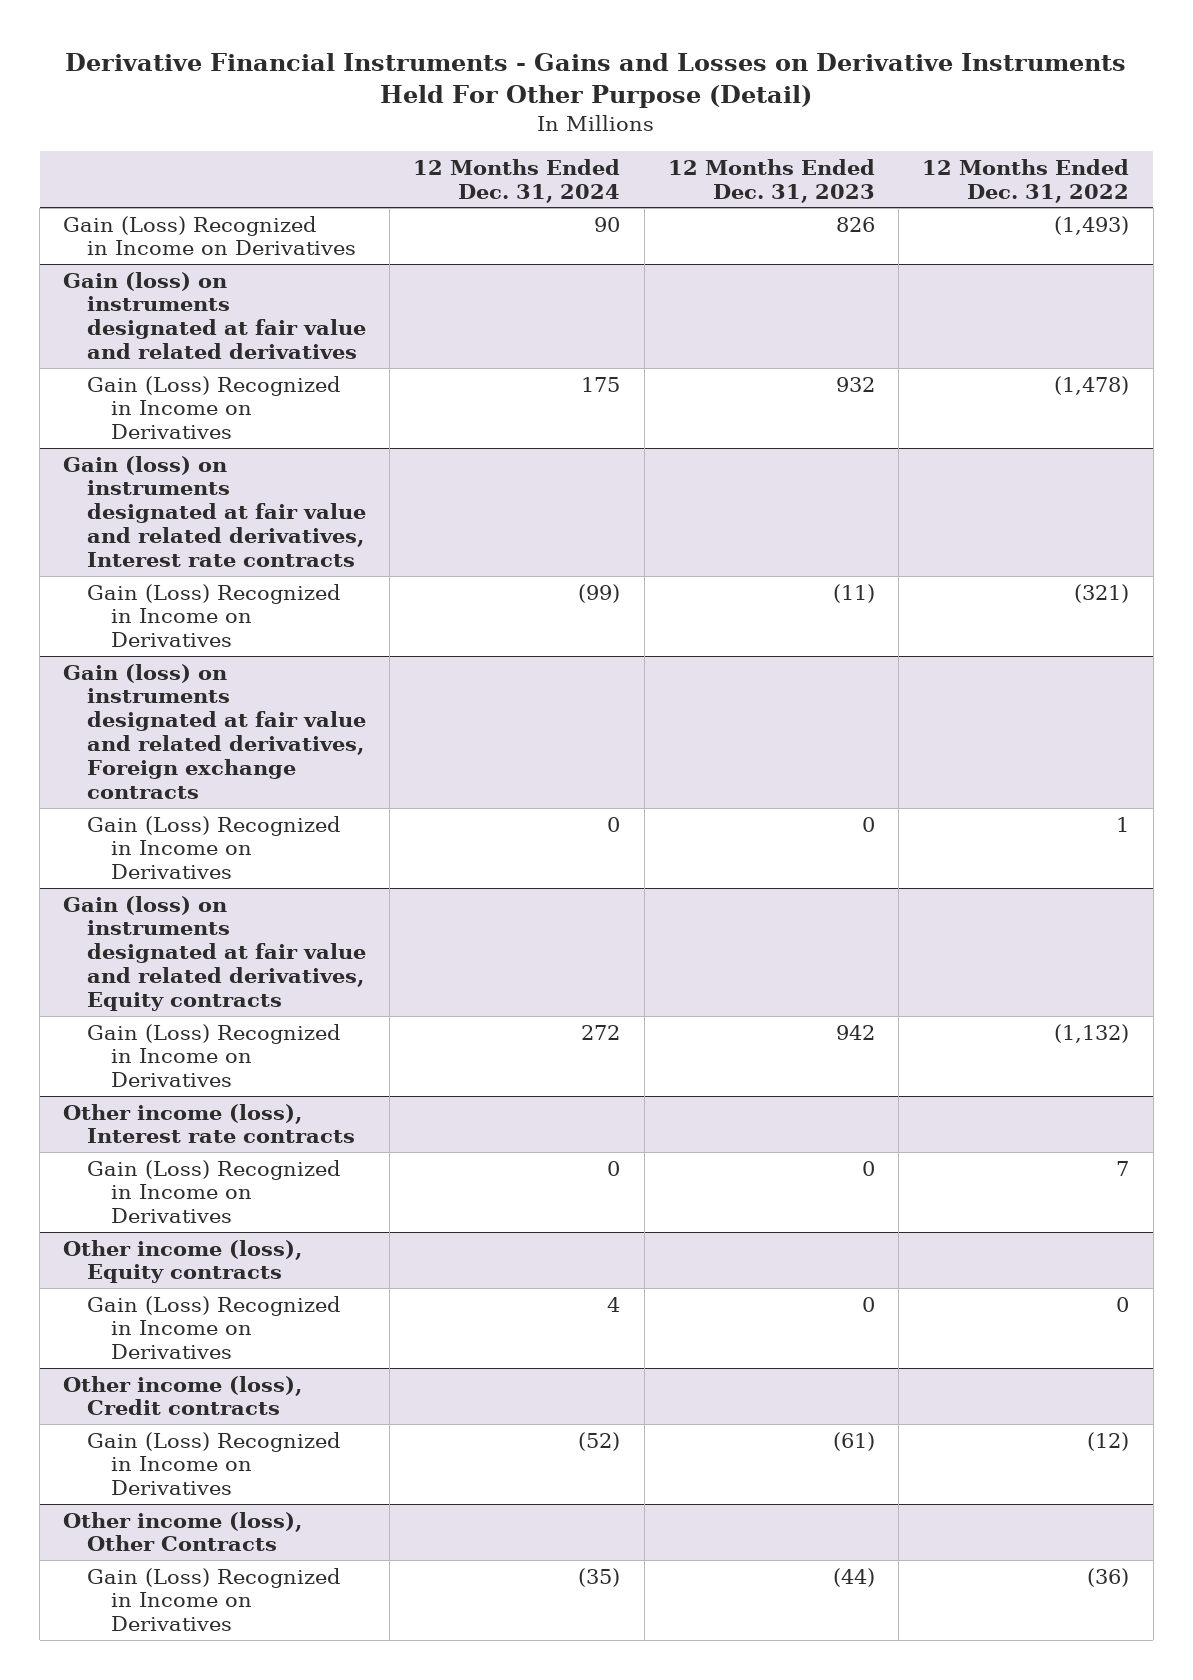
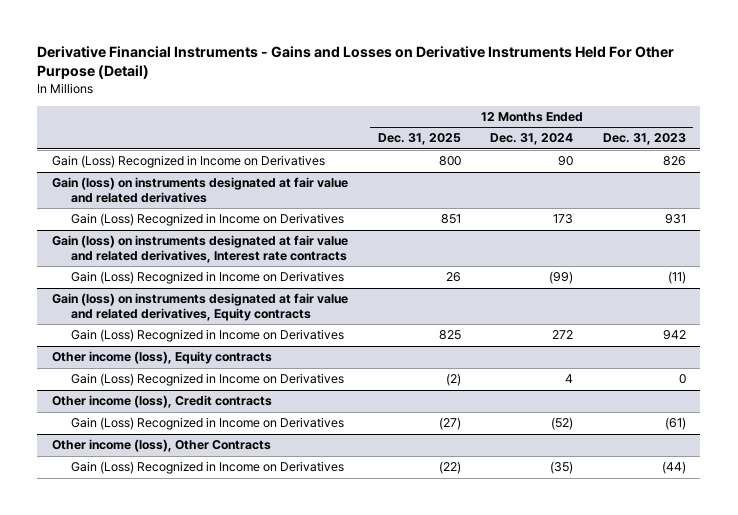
- | 12 Months Ended Dec. 31, 2024 | 12 Months Ended Dec. 31, 2023 | 12 Months Ended Dec. 31, 2022
+ | 12 Months Ended Dec. 31, 2025 | 12 Months Ended Dec. 31, 2024 | 12 Months Ended Dec. 31, 2023
@ Gain (loss) on instruments designated at fair value and related derivatives
- Gain (Loss) Recognized in Income on Derivatives | 175 | 932 | (1,478)
+ Gain (Loss) Recognized in Income on Derivatives | 851 | 173 | 931
- Gain (loss) on instruments designated at fair value and related derivatives, Foreign exchange contracts
- Gain (Loss) Recognized in Income on Derivatives | 0 | 0 | 1
- Other income (loss), Interest rate contracts
- Gain (Loss) Recognized in Income on Derivatives | 0 | 0 | 7

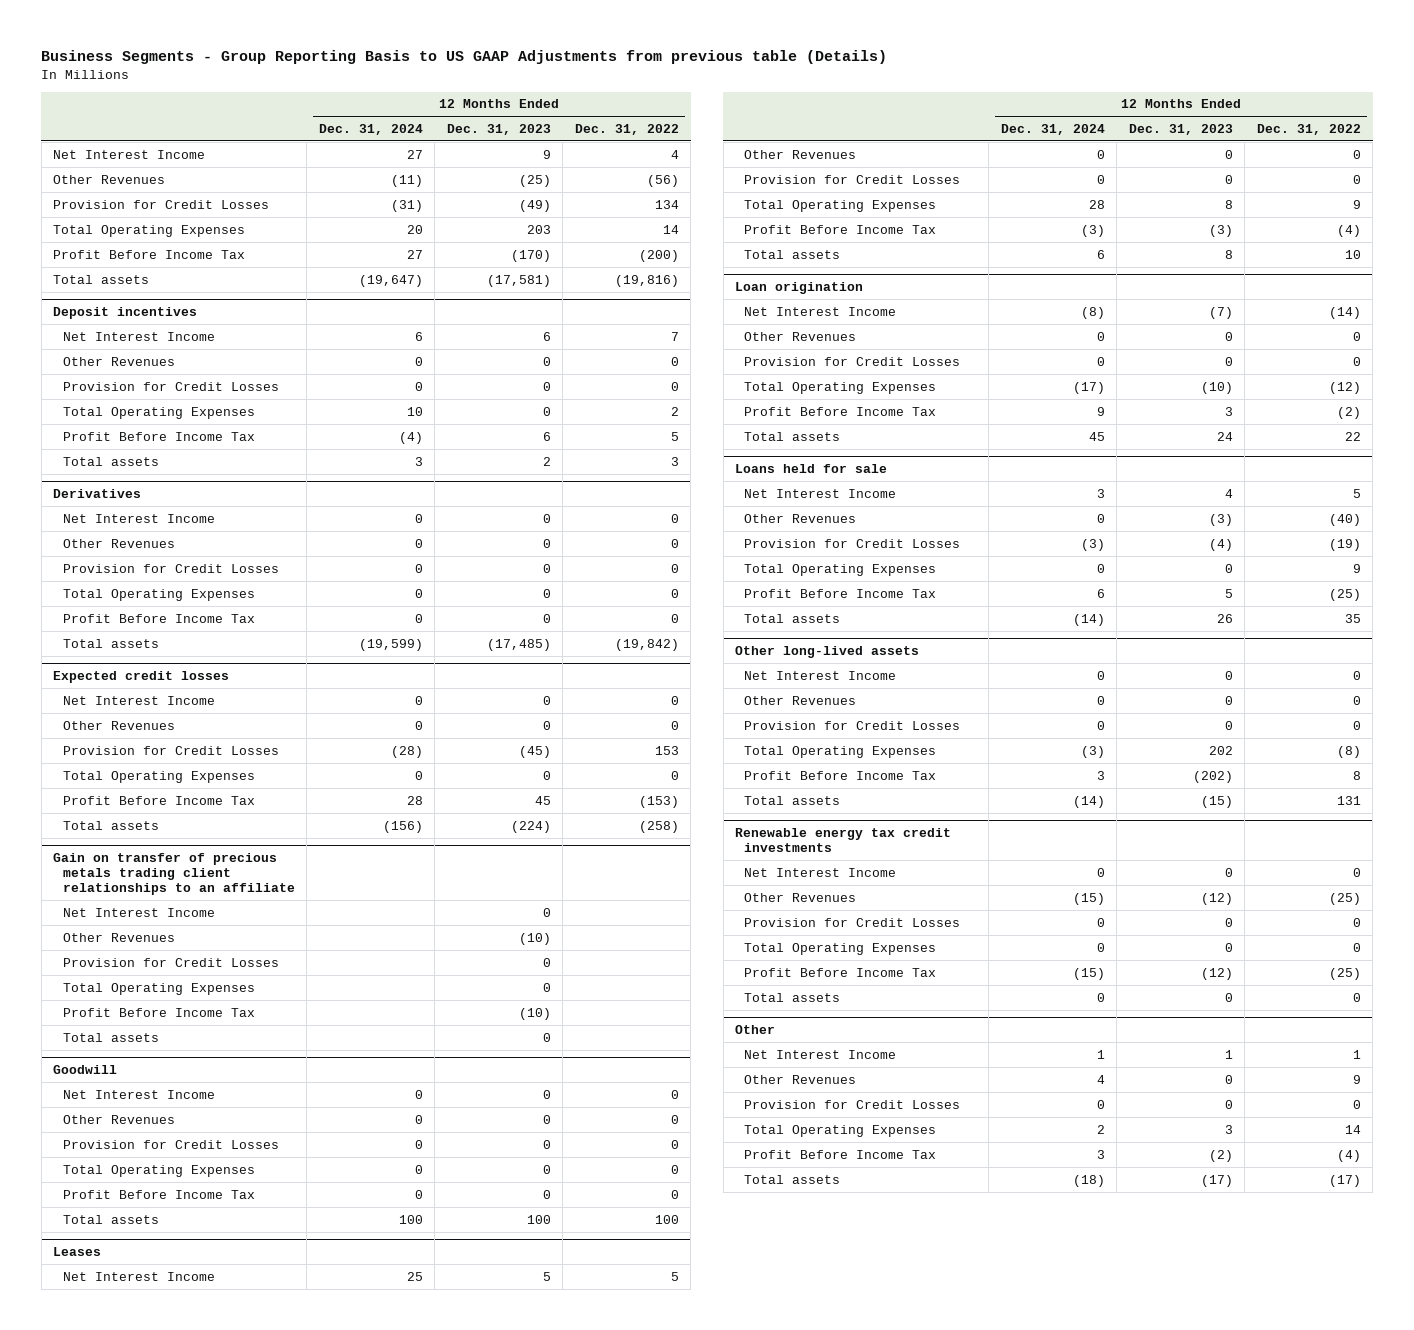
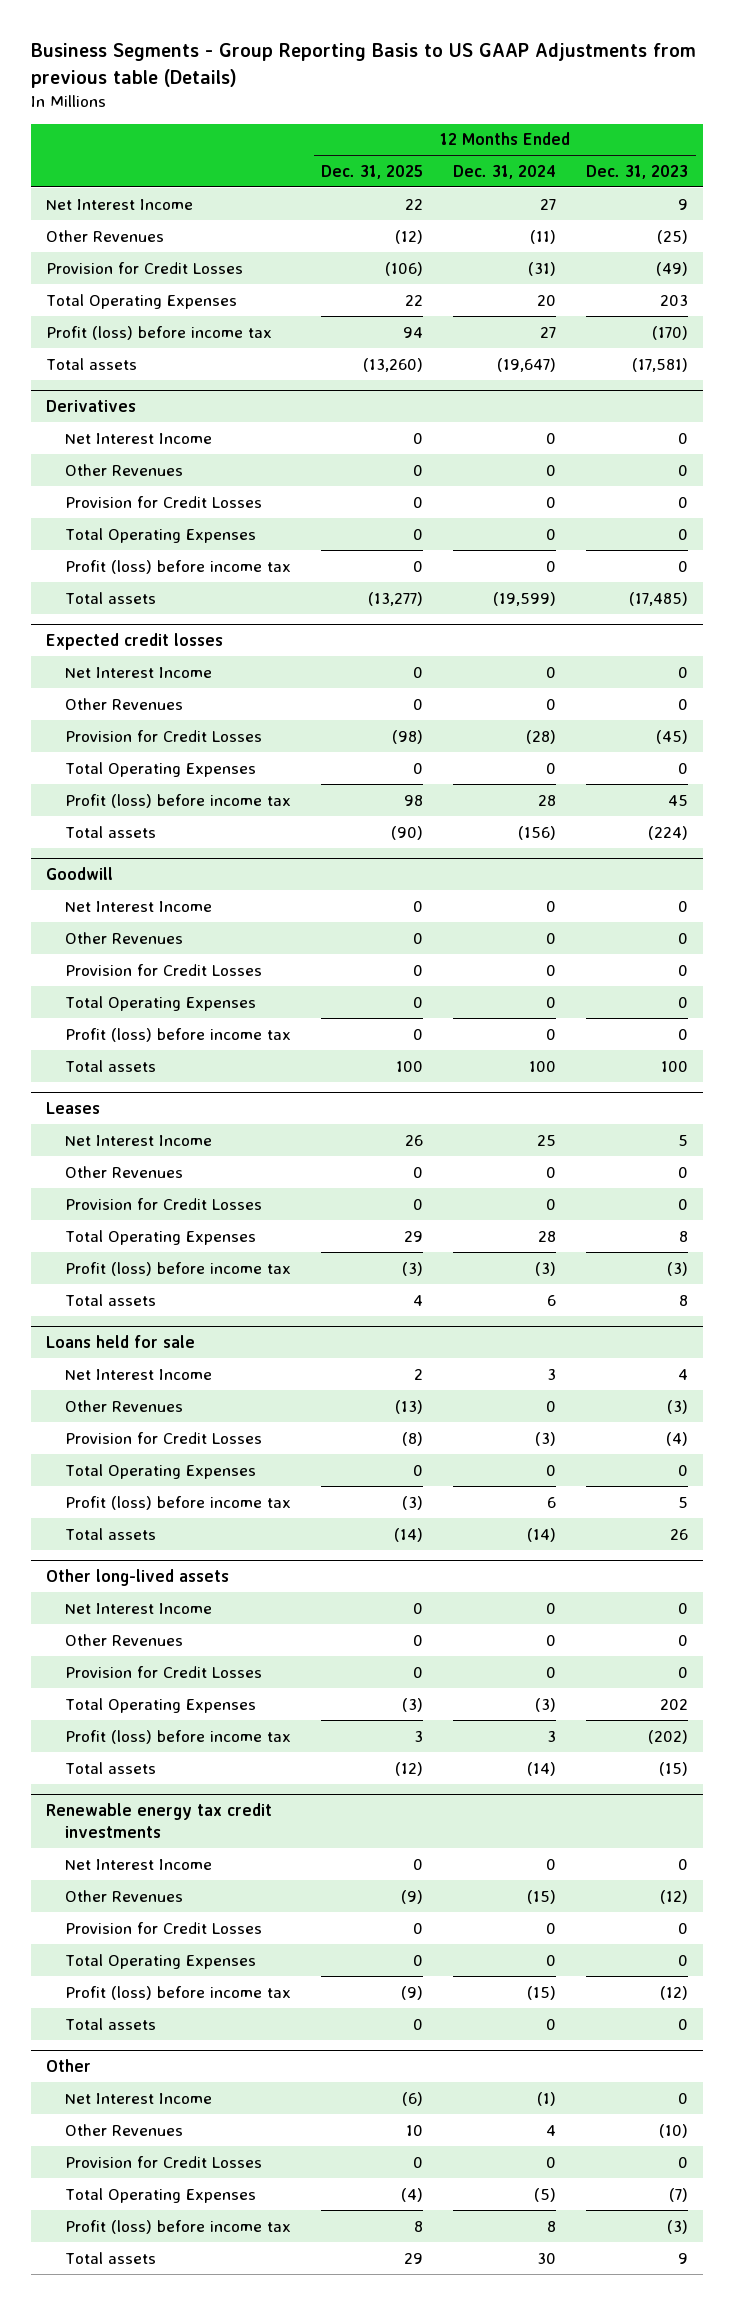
- | 12 Months Ended Dec. 31, 2024 | 12 Months Ended Dec. 31, 2023 | 12 Months Ended Dec. 31, 2022
+ | 12 Months Ended Dec. 31, 2025 | 12 Months Ended Dec. 31, 2024 | 12 Months Ended Dec. 31, 2023
- Profit Before Income Tax | 27 | (170) | (200)
+ Profit (loss) before income tax | 94 | 27 | (170)
- Deposit incentives
- Net Interest Income | 6 | 6 | 7
- Other Revenues | 0 | 0 | 0
- Provision for Credit Losses | 0 | 0 | 0
- Total Operating Expenses | 10 | 0 | 2
- Profit Before Income Tax | (4) | 6 | 5
- Total assets | 3 | 2 | 3
@ Derivatives
- Profit Before Income Tax | 0 | 0 | 0
+ Profit (loss) before income tax | 0 | 0 | 0
@ Expected credit losses
- Profit Before Income Tax | 28 | 45 | (153)
+ Profit (loss) before income tax | 98 | 28 | 45
- Gain on transfer of precious metals trading client relationships to an affiliate
- Net Interest Income | | 0 |
- Other Revenues | | (10) |
- Provision for Credit Losses | | 0 |
- Total Operating Expenses | | 0 |
- Profit Before Income Tax | | (10) |
- Total assets | | 0 |
@ Goodwill
- Profit Before Income Tax | 0 | 0 | 0
+ Profit (loss) before income tax | 0 | 0 | 0
@ Leases
- Profit Before Income Tax | (3) | (3) | (4)
+ Profit (loss) before income tax | (3) | (3) | (3)
- Loan origination
- Net Interest Income | (8) | (7) | (14)
- Other Revenues | 0 | 0 | 0
- Provision for Credit Losses | 0 | 0 | 0
- Total Operating Expenses | (17) | (10) | (12)
- Profit Before Income Tax | 9 | 3 | (2)
- Total assets | 45 | 24 | 22
@ Loans held for sale
- Profit Before Income Tax | 6 | 5 | (25)
+ Profit (loss) before income tax | (3) | 6 | 5
@ Other long-lived assets
- Profit Before Income Tax | 3 | (202) | 8
+ Profit (loss) before income tax | 3 | 3 | (202)
@ Renewable energy tax credit investments
- Profit Before Income Tax | (15) | (12) | (25)
+ Profit (loss) before income tax | (9) | (15) | (12)
@ Other
- Net Interest Income | 1 | 1 | 1
- Other Revenues | 4 | 0 | 9
+ Net Interest Income | (6) | (1) | 0
+ Other Revenues | 10 | 4 | (10)
- Total Operating Expenses | 2 | 3 | 14
- Profit Before Income Tax | 3 | (2) | (4)
- Total assets | (18) | (17) | (17)
+ Total Operating Expenses | (4) | (5) | (7)
+ Profit (loss) before income tax | 8 | 8 | (3)
+ Total assets | 29 | 30 | 9

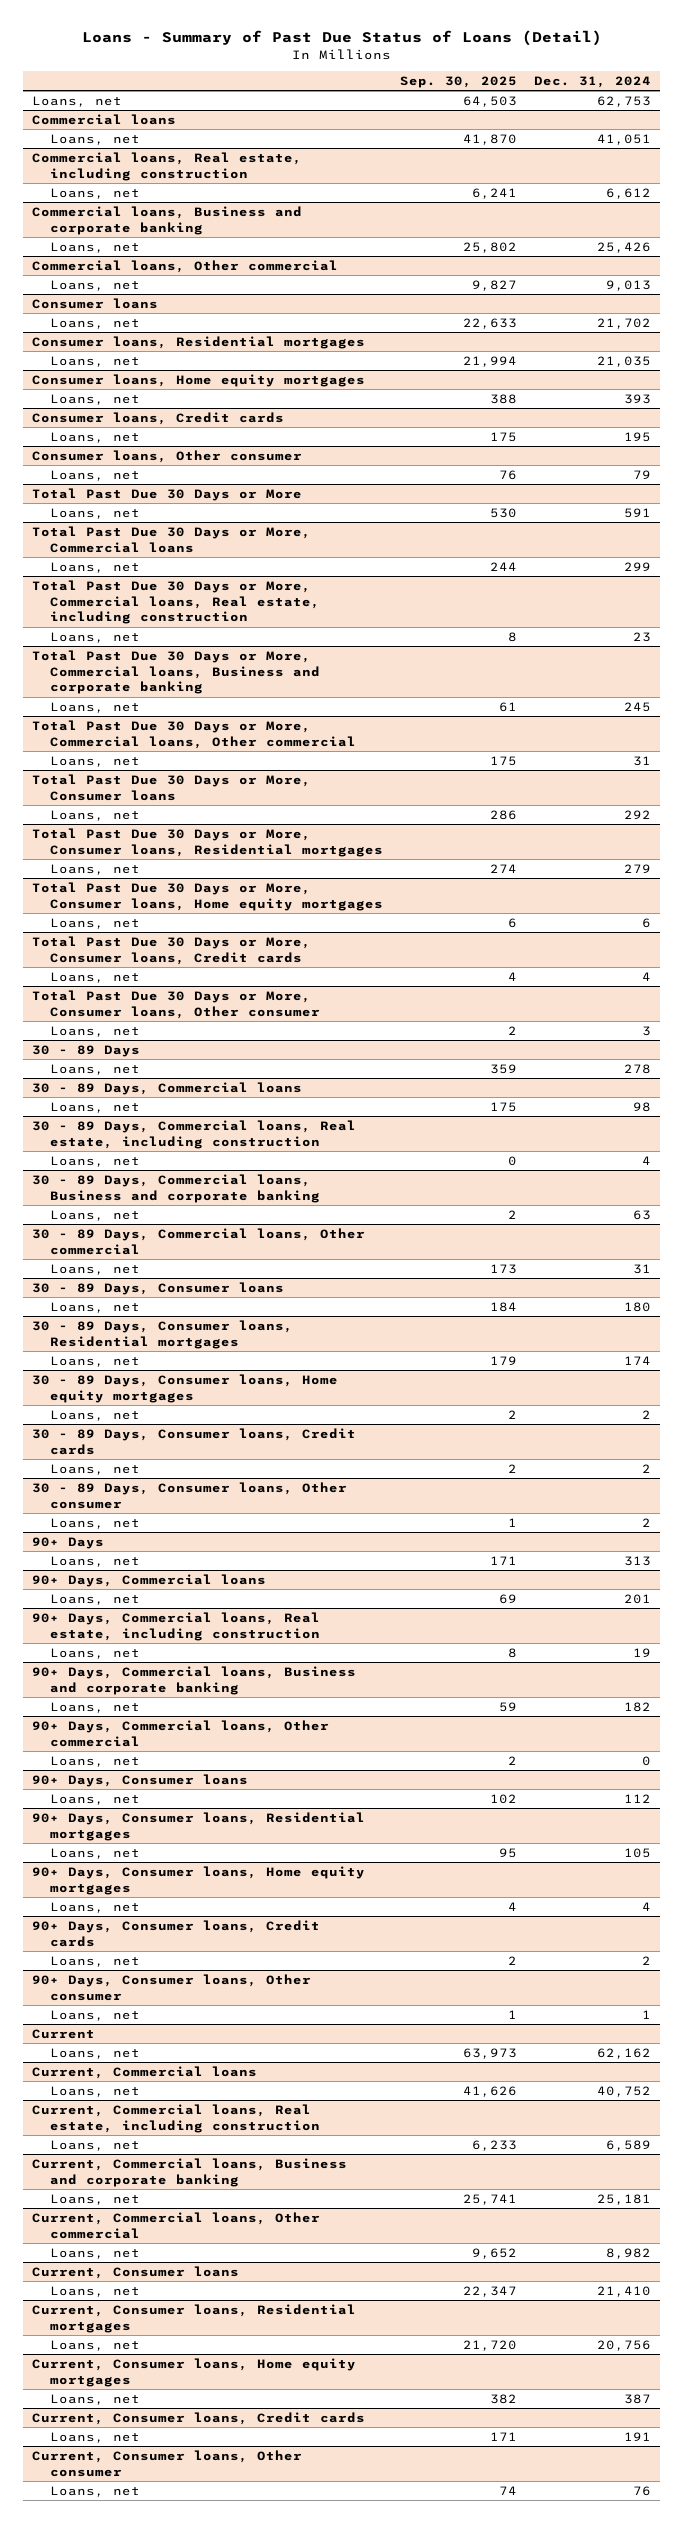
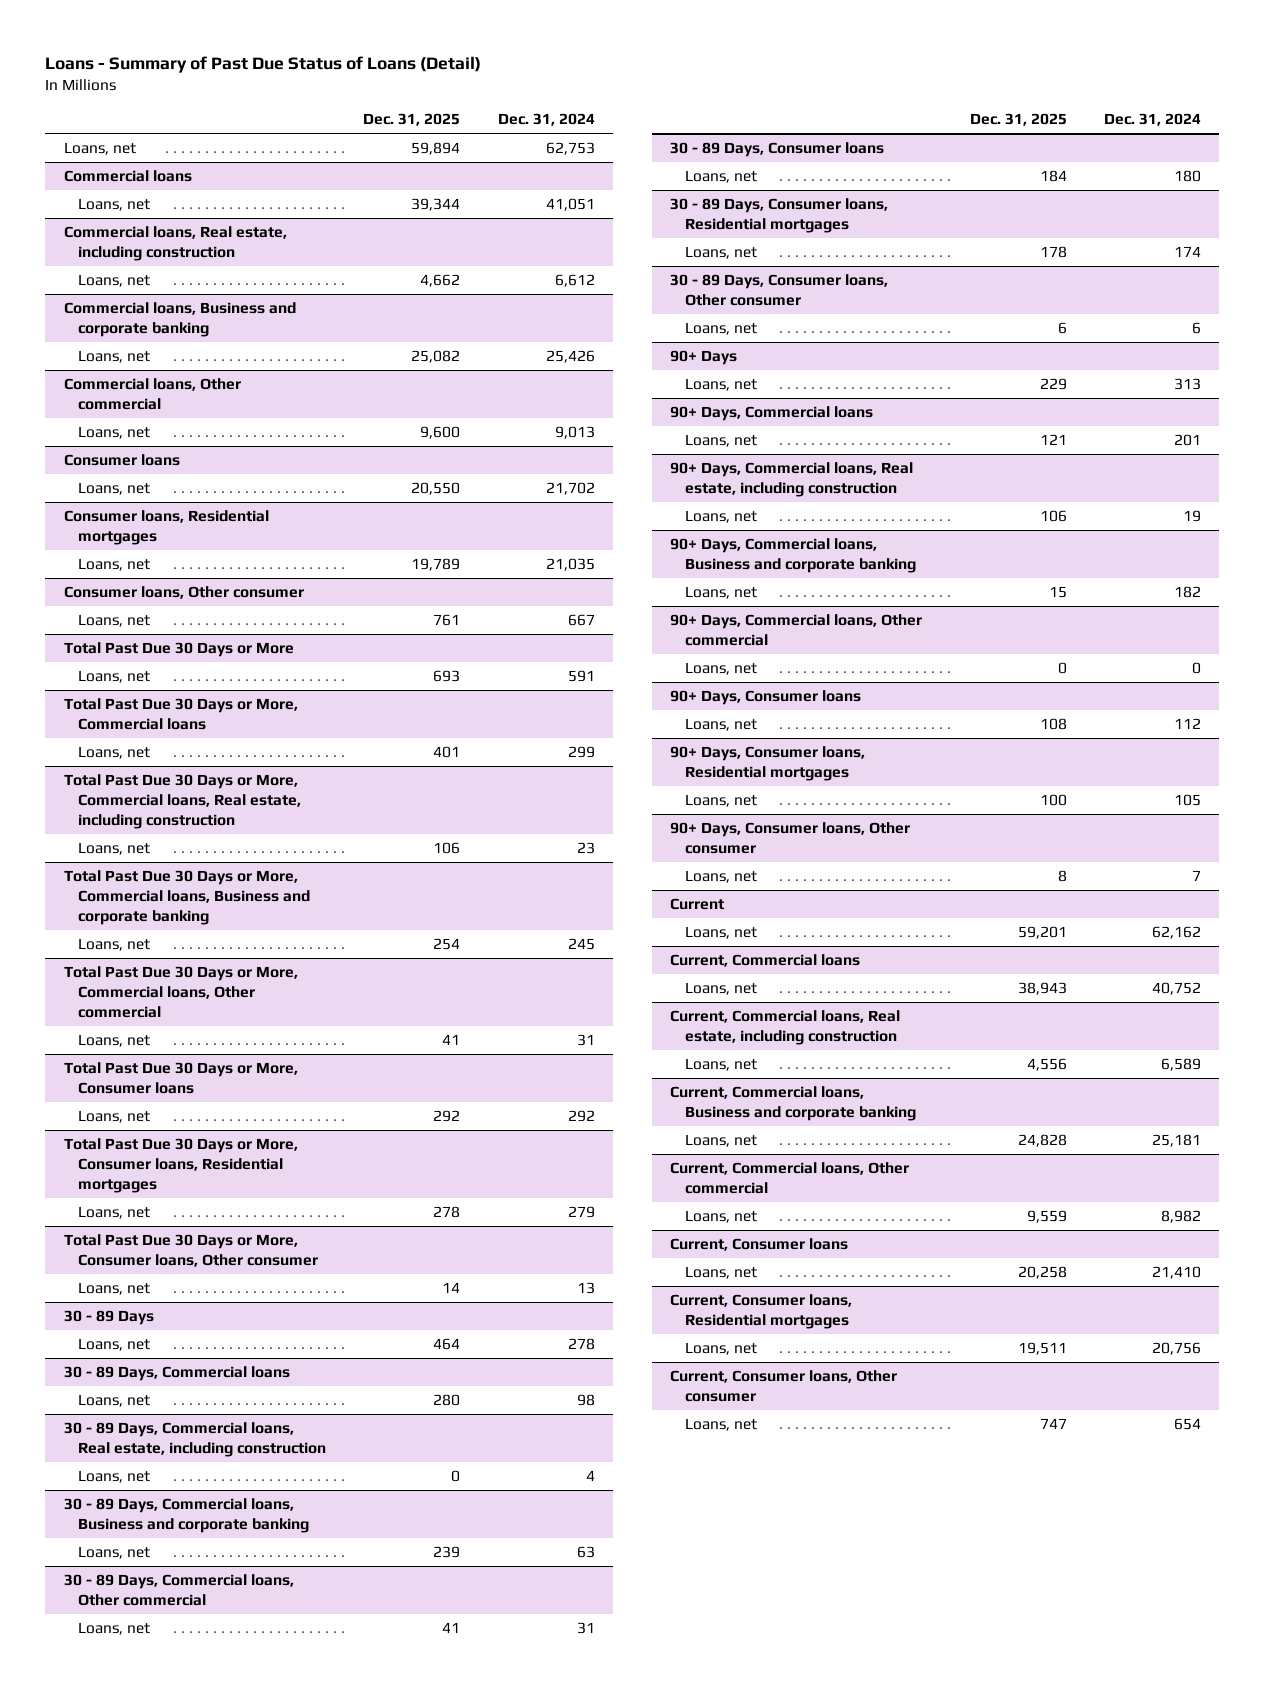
- | Sep. 30, 2025 | Dec. 31, 2024
+ | Dec. 31, 2025 | Dec. 31, 2024
- Consumer loans, Home equity mortgages
- Loans, net | 388 | 393
- Consumer loans, Credit cards
- Loans, net | 175 | 195
@ Consumer loans, Other consumer
- Loans, net | 76 | 79
+ Loans, net | 761 | 667
- Total Past Due 30 Days or More, Consumer loans, Home equity mortgages
- Loans, net | 6 | 6
- Total Past Due 30 Days or More, Consumer loans, Credit cards
- Loans, net | 4 | 4
@ Total Past Due 30 Days or More, Consumer loans, Other consumer
- Loans, net | 2 | 3
+ Loans, net | 14 | 13
- 30 - 89 Days, Consumer loans, Home equity mortgages
- Loans, net | 2 | 2
- 30 - 89 Days, Consumer loans, Credit cards
- Loans, net | 2 | 2
@ 30 - 89 Days, Consumer loans, Other consumer
- Loans, net | 1 | 2
+ Loans, net | 6 | 6
- 90+ Days, Consumer loans, Home equity mortgages
- Loans, net | 4 | 4
- 90+ Days, Consumer loans, Credit cards
- Loans, net | 2 | 2
@ 90+ Days, Consumer loans, Other consumer
- Loans, net | 1 | 1
+ Loans, net | 8 | 7
- Current, Consumer loans, Home equity mortgages
- Loans, net | 382 | 387
- Current, Consumer loans, Credit cards
- Loans, net | 171 | 191
@ Current, Consumer loans, Other consumer
- Loans, net | 74 | 76
+ Loans, net | 747 | 654

